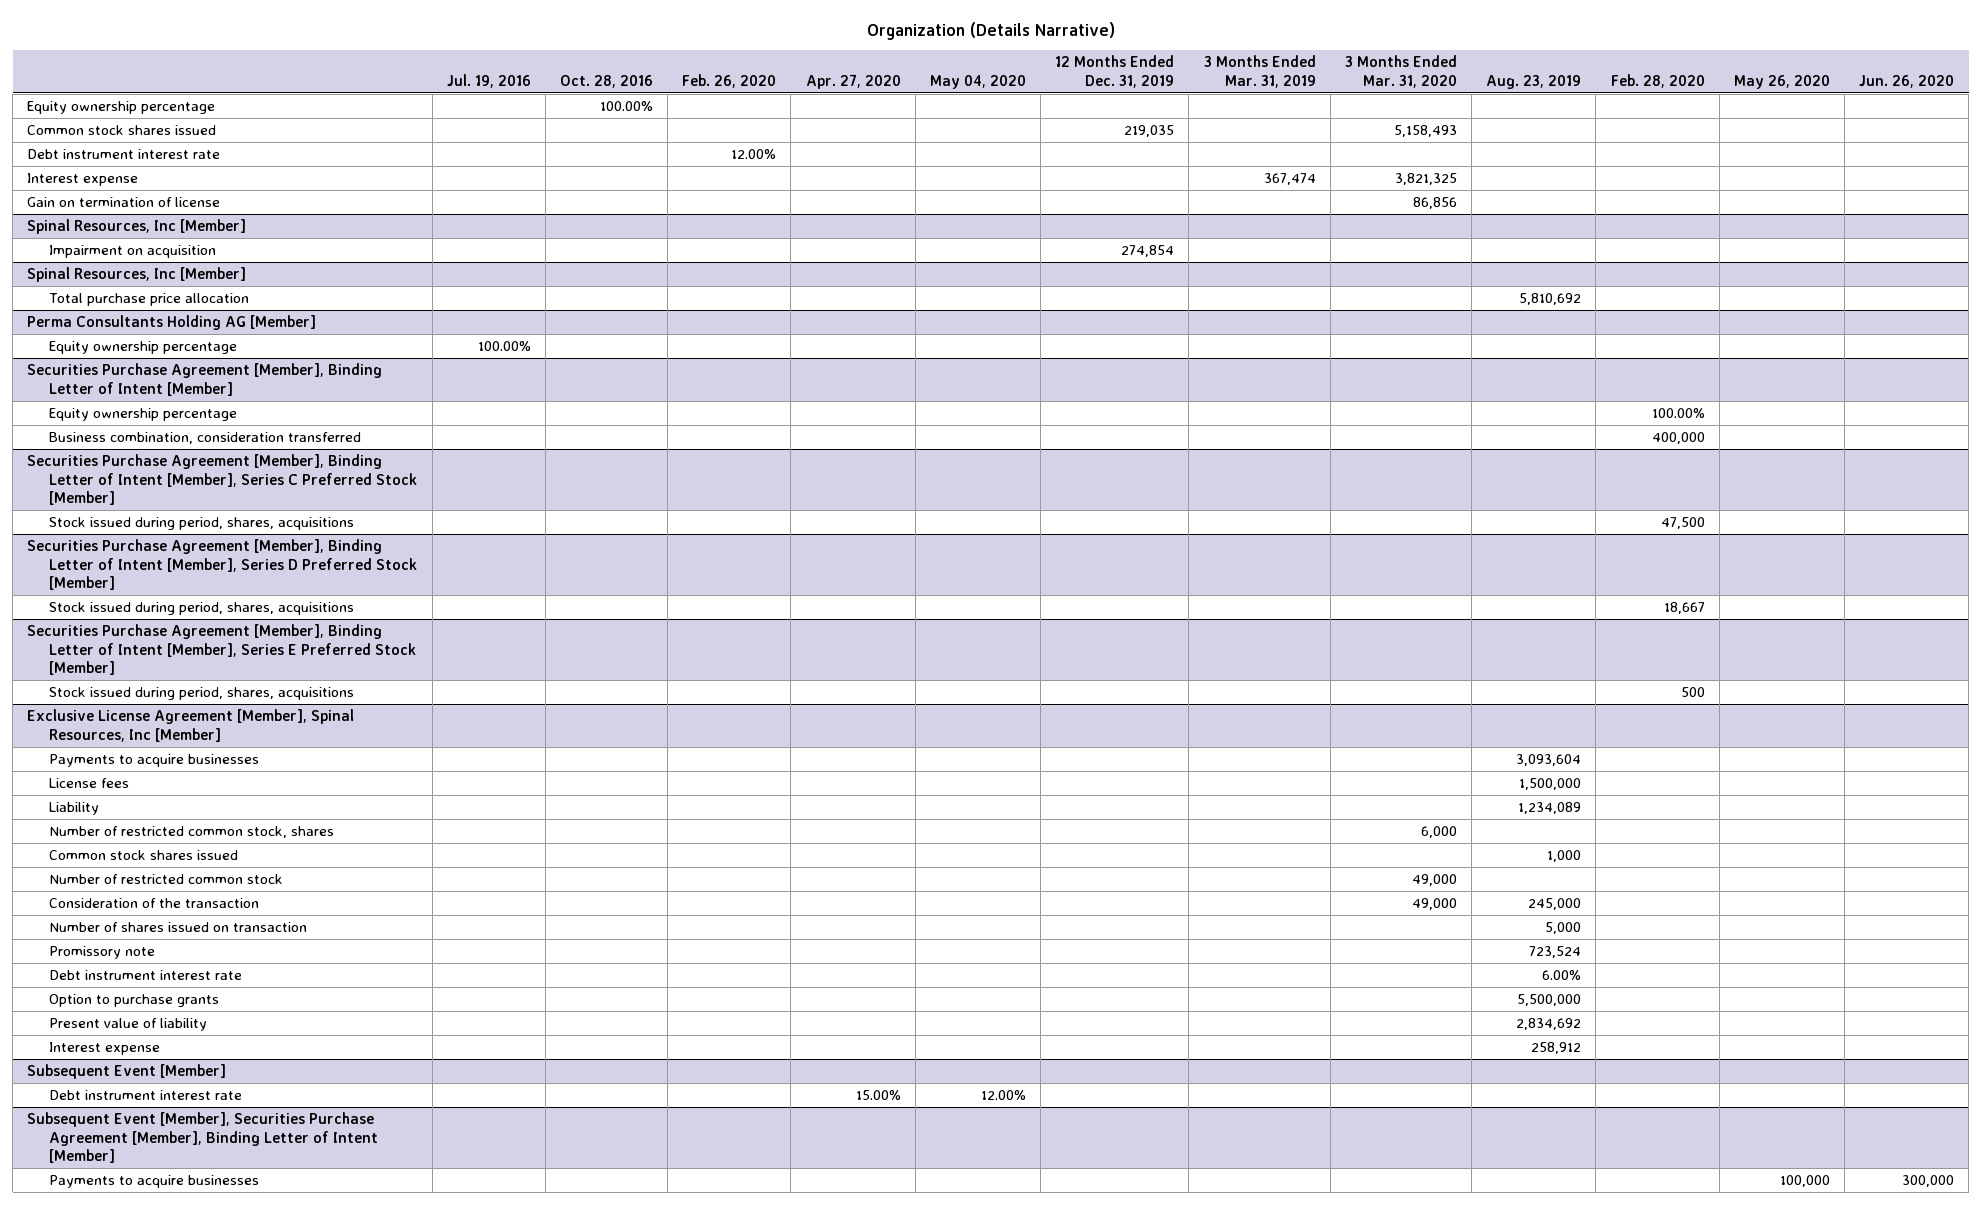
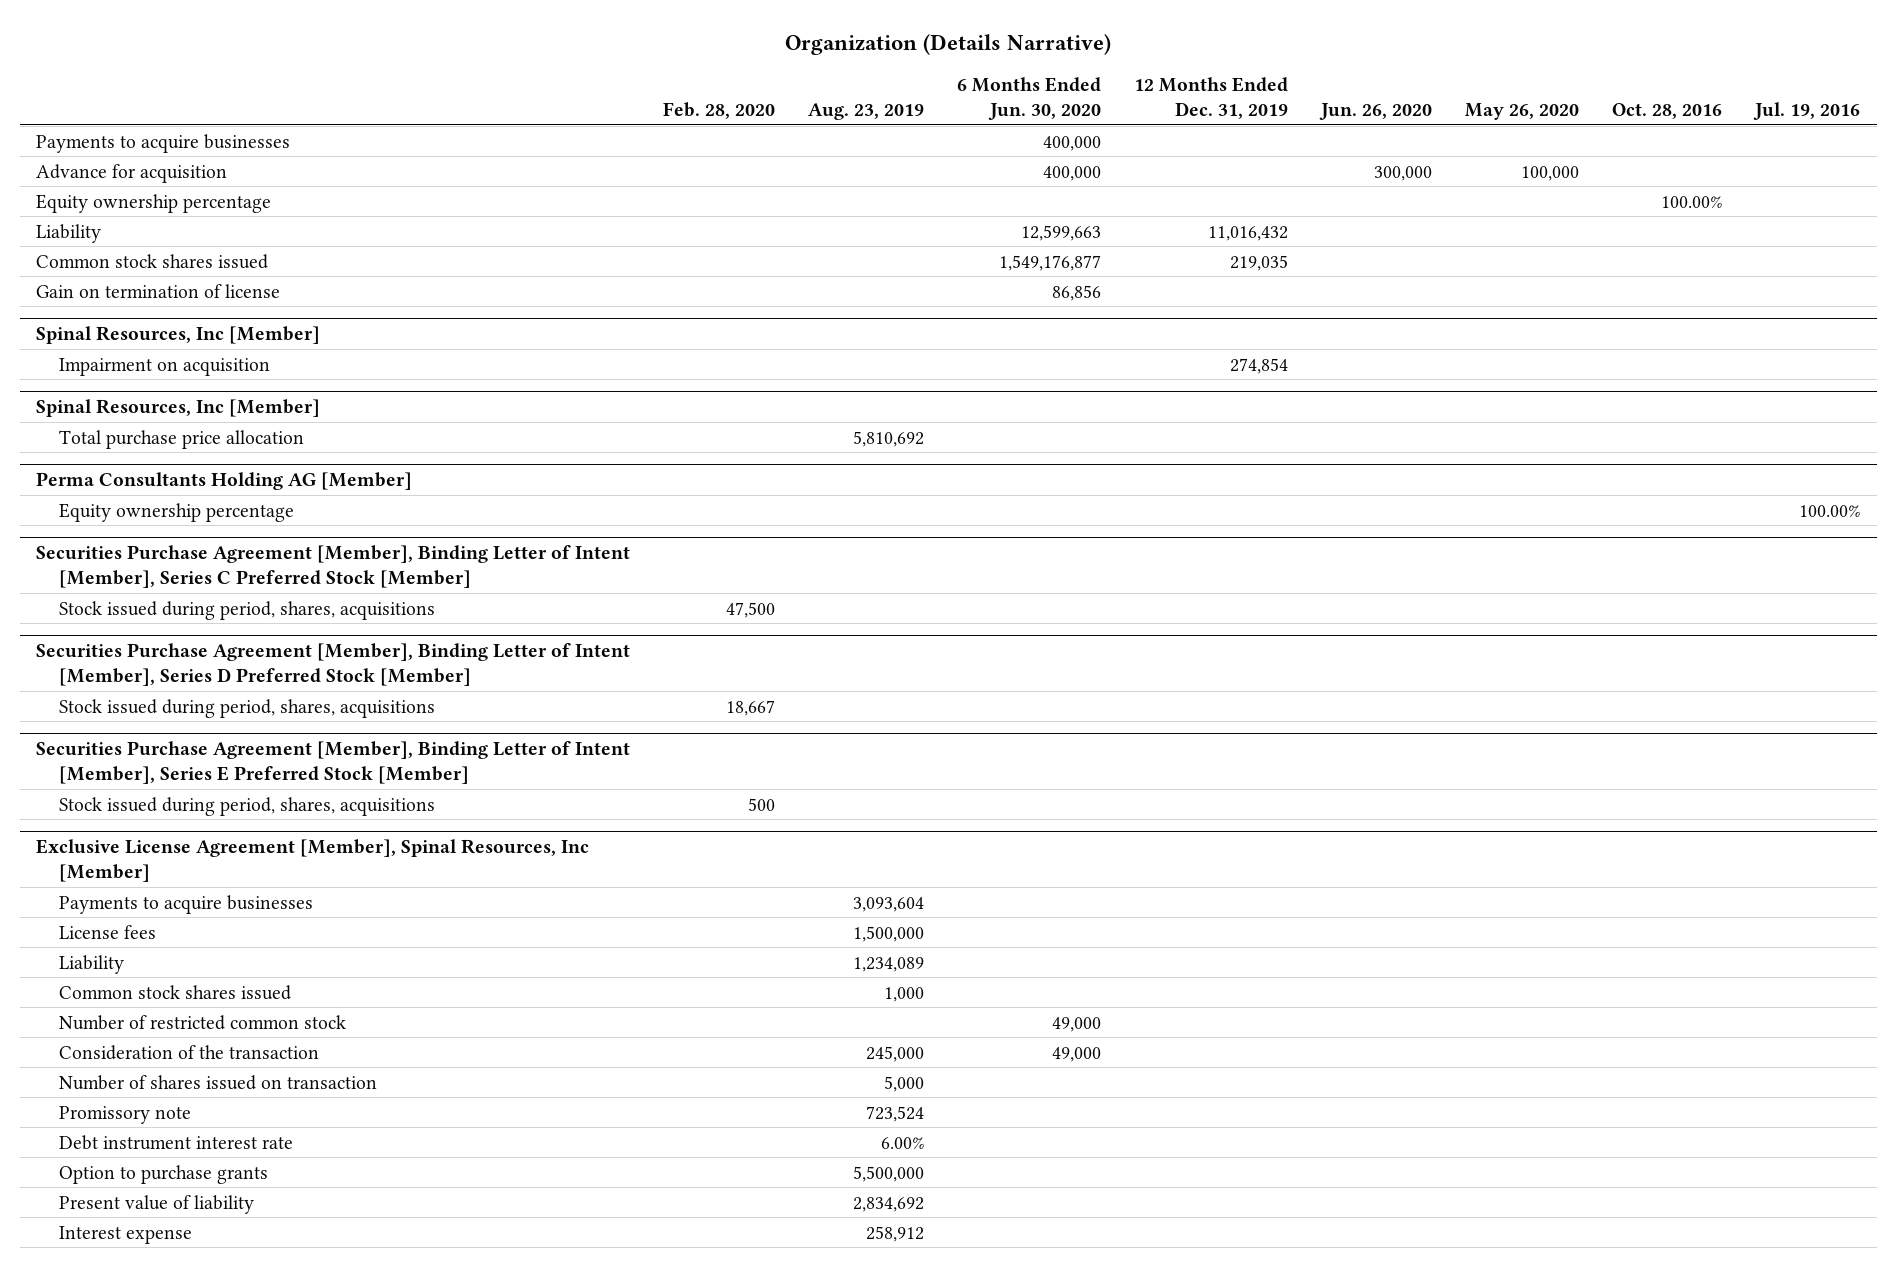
- | Jul. 19, 2016 | Oct. 28, 2016 | Feb. 26, 2020 | Apr. 27, 2020 | May 04, 2020 | 12 Months Ended Dec. 31, 2019 | 3 Months Ended Mar. 31, 2019 | 3 Months Ended Mar. 31, 2020 | Aug. 23, 2019 | Feb. 28, 2020 | May 26, 2020 | Jun. 26, 2020
+ | Feb. 28, 2020 | Aug. 23, 2019 | 6 Months Ended Jun. 30, 2020 | 12 Months Ended Dec. 31, 2019 | Jun. 26, 2020 | May 26, 2020 | Oct. 28, 2016 | Jul. 19, 2016
+ Payments to acquire businesses | | | 400,000 | | | | |
+ Advance for acquisition | | | 400,000 | | 300,000 | 100,000 | |
+ Liability | | | 12,599,663 | 11,016,432 | | | |
- Debt instrument interest rate | | | 12.00% | | | | | | | | |
- Interest expense | | | | | | | 367,474 | 3,821,325 | | | |
- Securities Purchase Agreement [Member], Binding Letter of Intent [Member]
- Equity ownership percentage | | | | | | | | | | 100.00% | |
- Business combination, consideration transferred | | | | | | | | | | 400,000 | |
@ Exclusive License Agreement [Member], Spinal Resources, Inc [Member]
- Number of restricted common stock, shares | | | | | | | | 6,000 | | | |
- Subsequent Event [Member]
- Debt instrument interest rate | | | | 15.00% | 12.00% | | | | | | |
- Subsequent Event [Member], Securities Purchase Agreement [Member], Binding Letter of Intent [Member]
- Payments to acquire businesses | | | | | | | | | | | 100,000 | 300,000

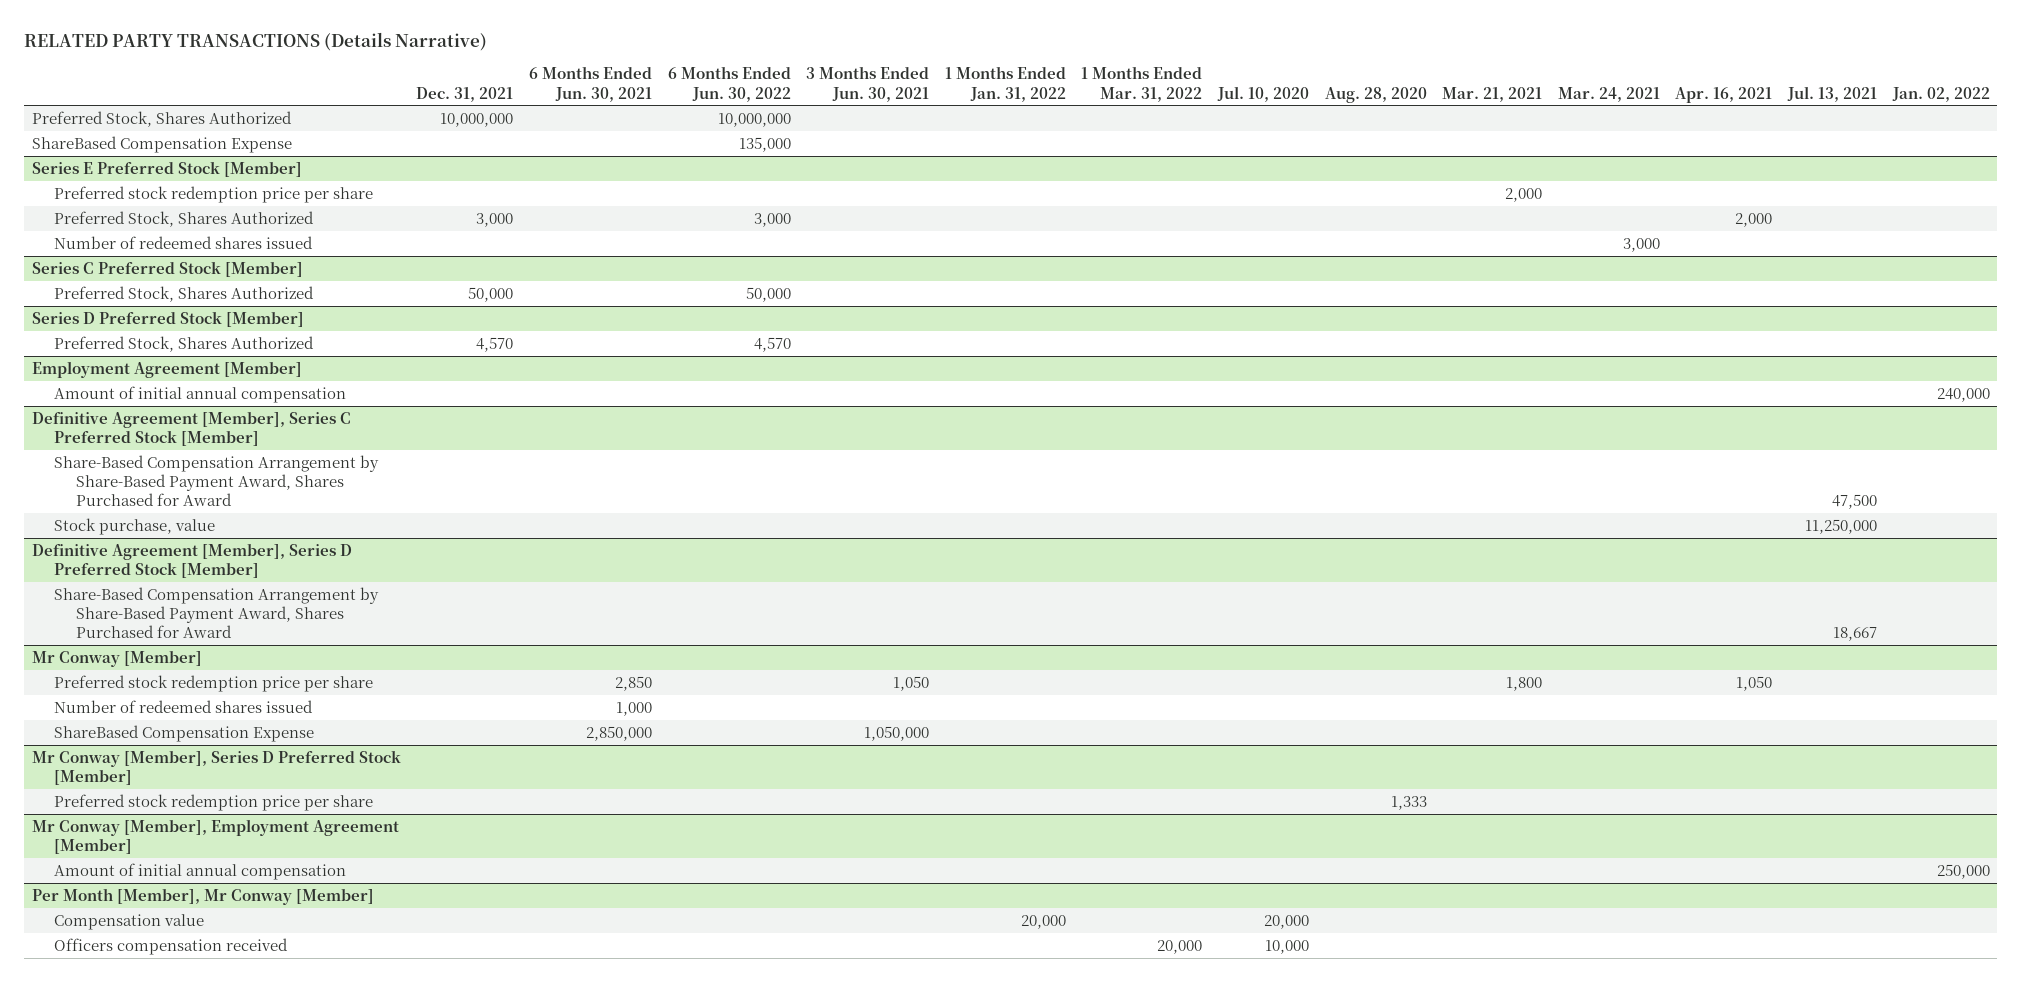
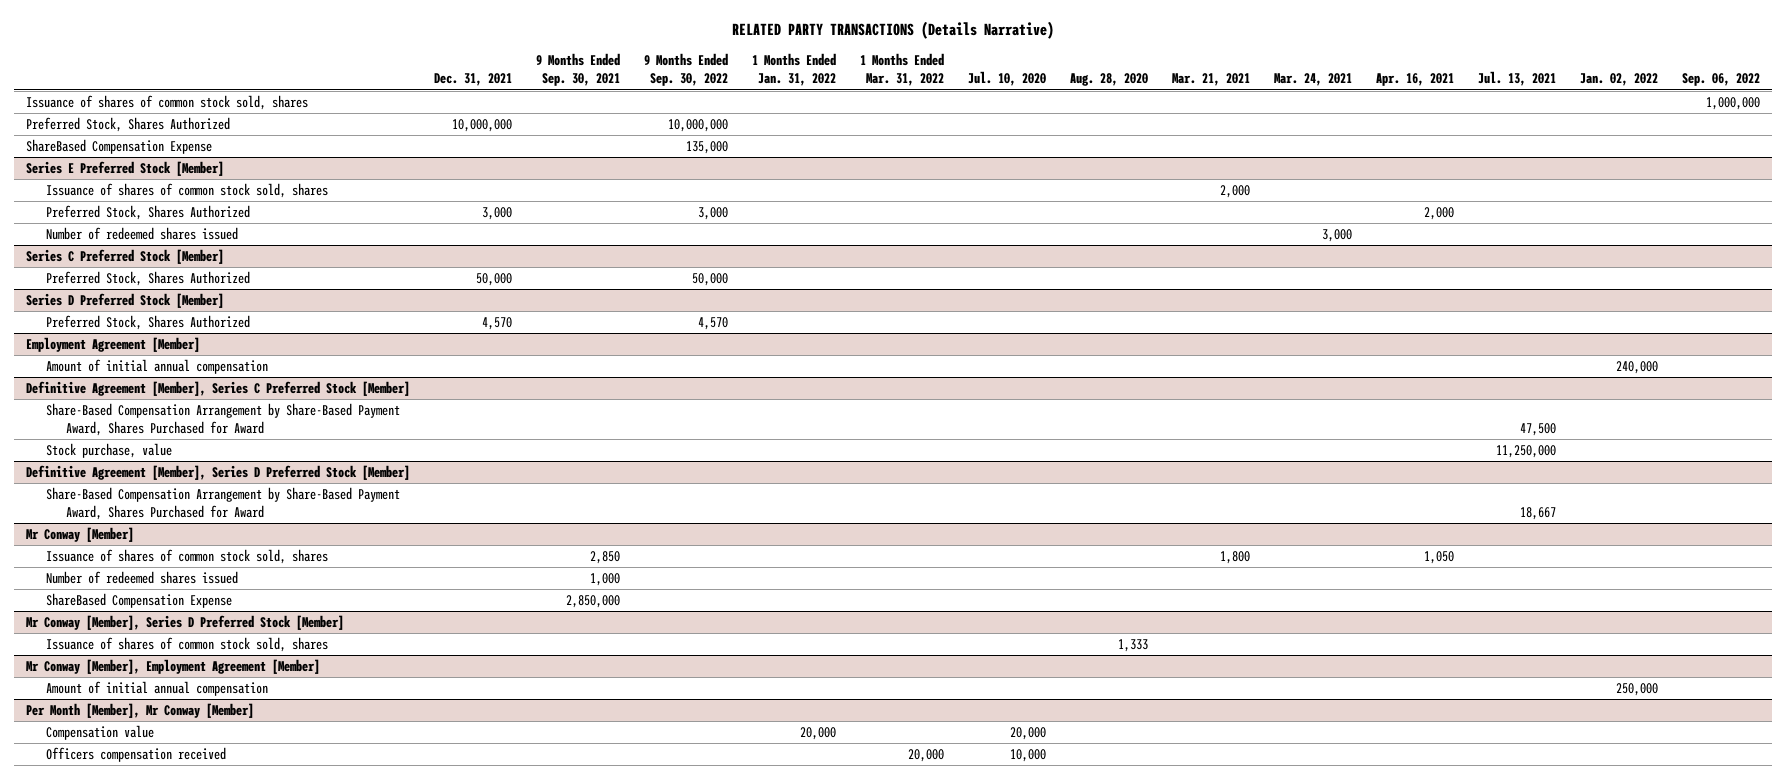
- | Dec. 31, 2021 | 6 Months Ended Jun. 30, 2021 | 6 Months Ended Jun. 30, 2022 | 3 Months Ended Jun. 30, 2021 | 1 Months Ended Jan. 31, 2022 | 1 Months Ended Mar. 31, 2022 | Jul. 10, 2020 | Aug. 28, 2020 | Mar. 21, 2021 | Mar. 24, 2021 | Apr. 16, 2021 | Jul. 13, 2021 | Jan. 02, 2022
+ | Dec. 31, 2021 | 9 Months Ended Sep. 30, 2021 | 9 Months Ended Sep. 30, 2022 | 1 Months Ended Jan. 31, 2022 | 1 Months Ended Mar. 31, 2022 | Jul. 10, 2020 | Aug. 28, 2020 | Mar. 21, 2021 | Mar. 24, 2021 | Apr. 16, 2021 | Jul. 13, 2021 | Jan. 02, 2022 | Sep. 06, 2022
+ Issuance of shares of common stock sold, shares | | | | | | | | | | | | | 1,000,000
@ Series E Preferred Stock [Member]
- Preferred stock redemption price per share | | | | | | | | | 2,000 | | | |
+ Issuance of shares of common stock sold, shares | | | | | | | | 2,000 | | | | |
@ Mr Conway [Member]
- Preferred stock redemption price per share | | 2,850 | | 1,050 | | | | | 1,800 | | 1,050 | |
+ Issuance of shares of common stock sold, shares | | 2,850 | | | | | | 1,800 | | 1,050 | | |
@ Mr Conway [Member], Series D Preferred Stock [Member]
- Preferred stock redemption price per share | | | | | | | | 1,333 | | | | |
+ Issuance of shares of common stock sold, shares | | | | | | | 1,333 | | | | | |

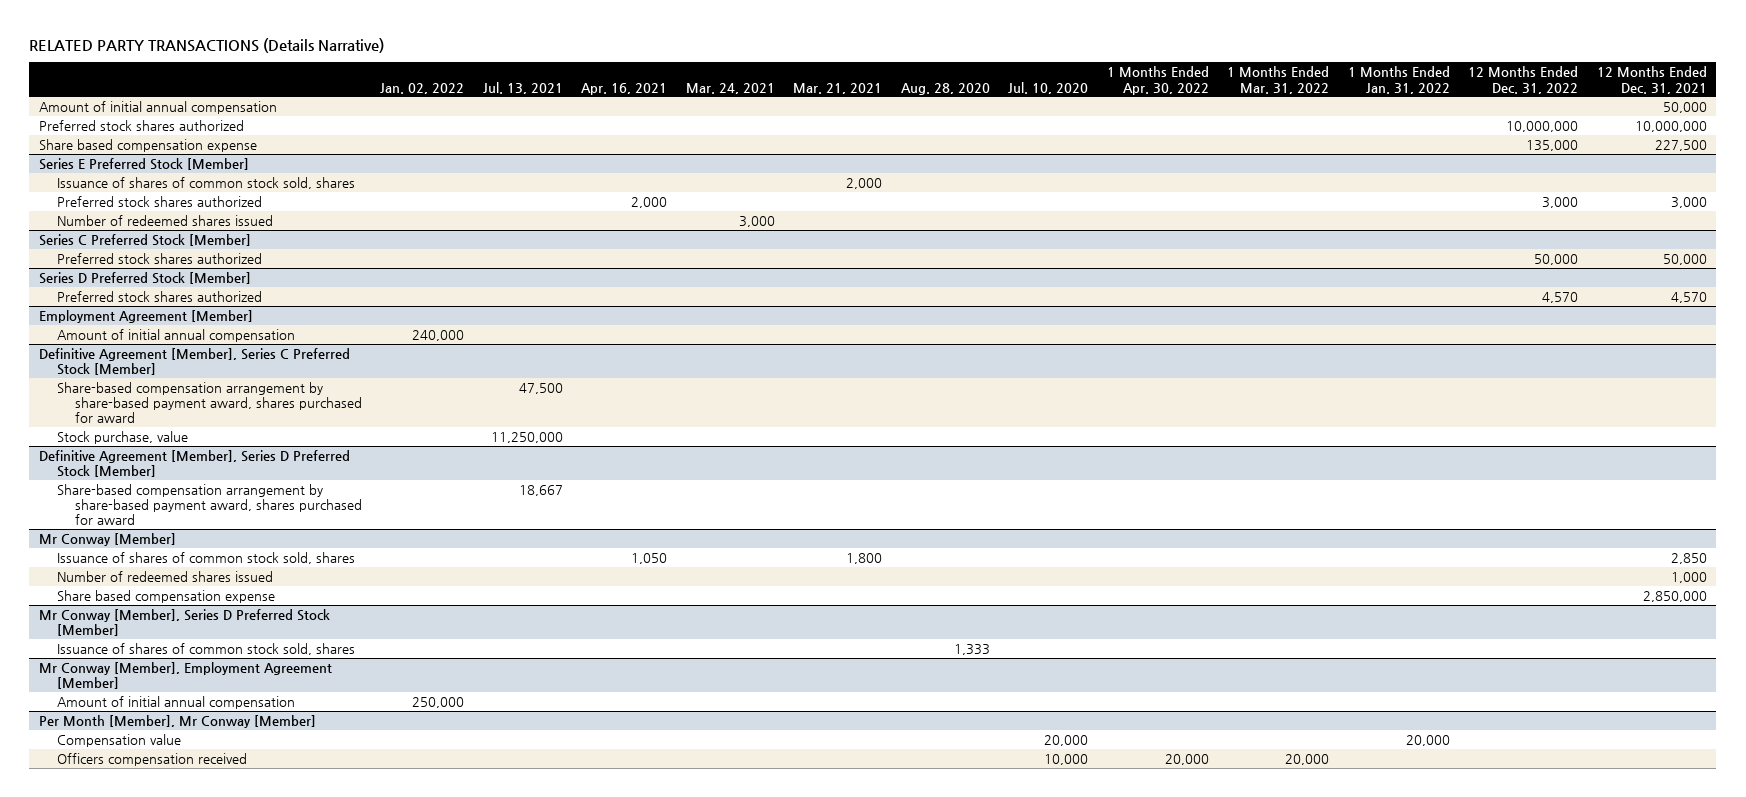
- | Dec. 31, 2021 | 9 Months Ended Sep. 30, 2021 | 9 Months Ended Sep. 30, 2022 | 1 Months Ended Jan. 31, 2022 | 1 Months Ended Mar. 31, 2022 | Jul. 10, 2020 | Aug. 28, 2020 | Mar. 21, 2021 | Mar. 24, 2021 | Apr. 16, 2021 | Jul. 13, 2021 | Jan. 02, 2022 | Sep. 06, 2022
+ | Jan. 02, 2022 | Jul. 13, 2021 | Apr. 16, 2021 | Mar. 24, 2021 | Mar. 21, 2021 | Aug. 28, 2020 | Jul. 10, 2020 | 1 Months Ended Apr. 30, 2022 | 1 Months Ended Mar. 31, 2022 | 1 Months Ended Jan. 31, 2022 | 12 Months Ended Dec. 31, 2022 | 12 Months Ended Dec. 31, 2021
- Issuance of shares of common stock sold, shares | | | | | | | | | | | | | 1,000,000
- Preferred Stock, Shares Authorized | 10,000,000 | | 10,000,000 | | | | | | | | | |
- ShareBased Compensation Expense | | | 135,000 | | | | | | | | | |
+ Amount of initial annual compensation | | | | | | | | | | | | 50,000
+ Preferred stock shares authorized | | | | | | | | | | | 10,000,000 | 10,000,000
+ Share based compensation expense | | | | | | | | | | | 135,000 | 227,500
@ Series E Preferred Stock [Member]
- Preferred Stock, Shares Authorized | 3,000 | | 3,000 | | | | | | | 2,000 | | |
+ Preferred stock shares authorized | | | 2,000 | | | | | | | | 3,000 | 3,000
@ Series C Preferred Stock [Member]
- Preferred Stock, Shares Authorized | 50,000 | | 50,000 | | | | | | | | | |
+ Preferred stock shares authorized | | | | | | | | | | | 50,000 | 50,000
@ Series D Preferred Stock [Member]
- Preferred Stock, Shares Authorized | 4,570 | | 4,570 | | | | | | | | | |
+ Preferred stock shares authorized | | | | | | | | | | | 4,570 | 4,570
@ Definitive Agreement [Member], Series C Preferred Stock [Member]
- Share-Based Compensation Arrangement by Share-Based Payment Award, Shares Purchased for Award | | | | | | | | | | | 47,500 | |
+ Share-based compensation arrangement by share-based payment award, shares purchased for award | | 47,500 | | | | | | | | | |
@ Definitive Agreement [Member], Series D Preferred Stock [Member]
- Share-Based Compensation Arrangement by Share-Based Payment Award, Shares Purchased for Award | | | | | | | | | | | 18,667 | |
+ Share-based compensation arrangement by share-based payment award, shares purchased for award | | 18,667 | | | | | | | | | |
@ Mr Conway [Member]
- ShareBased Compensation Expense | | 2,850,000 | | | | | | | | | | |
+ Share based compensation expense | | | | | | | | | | | | 2,850,000

